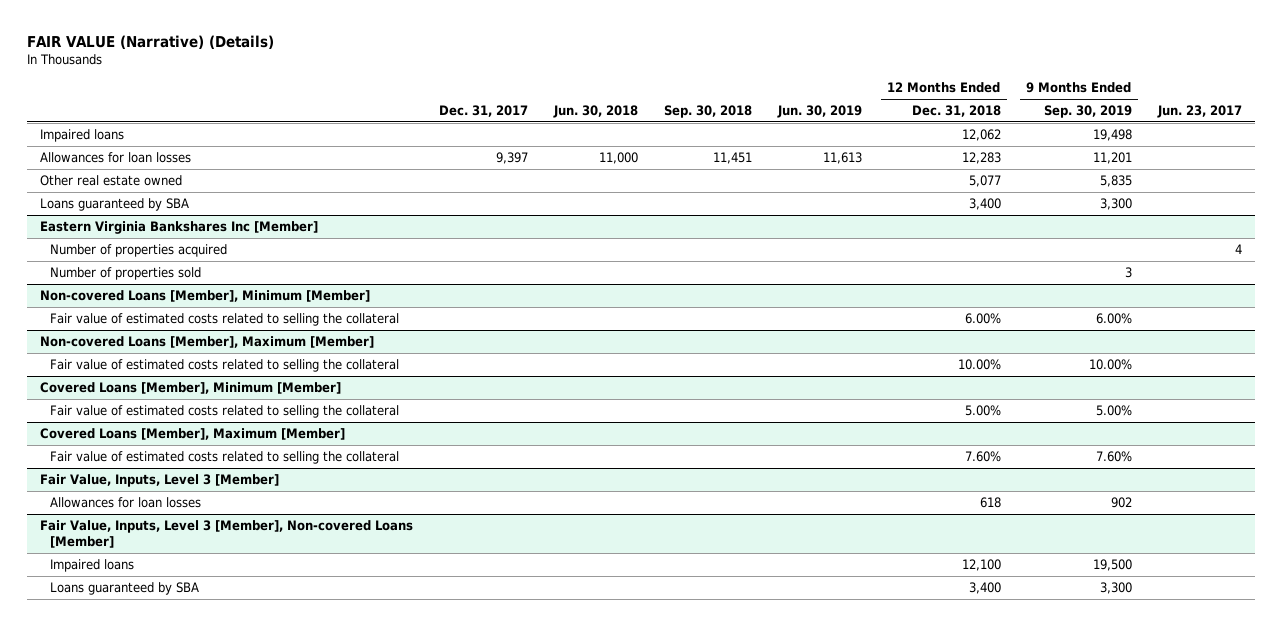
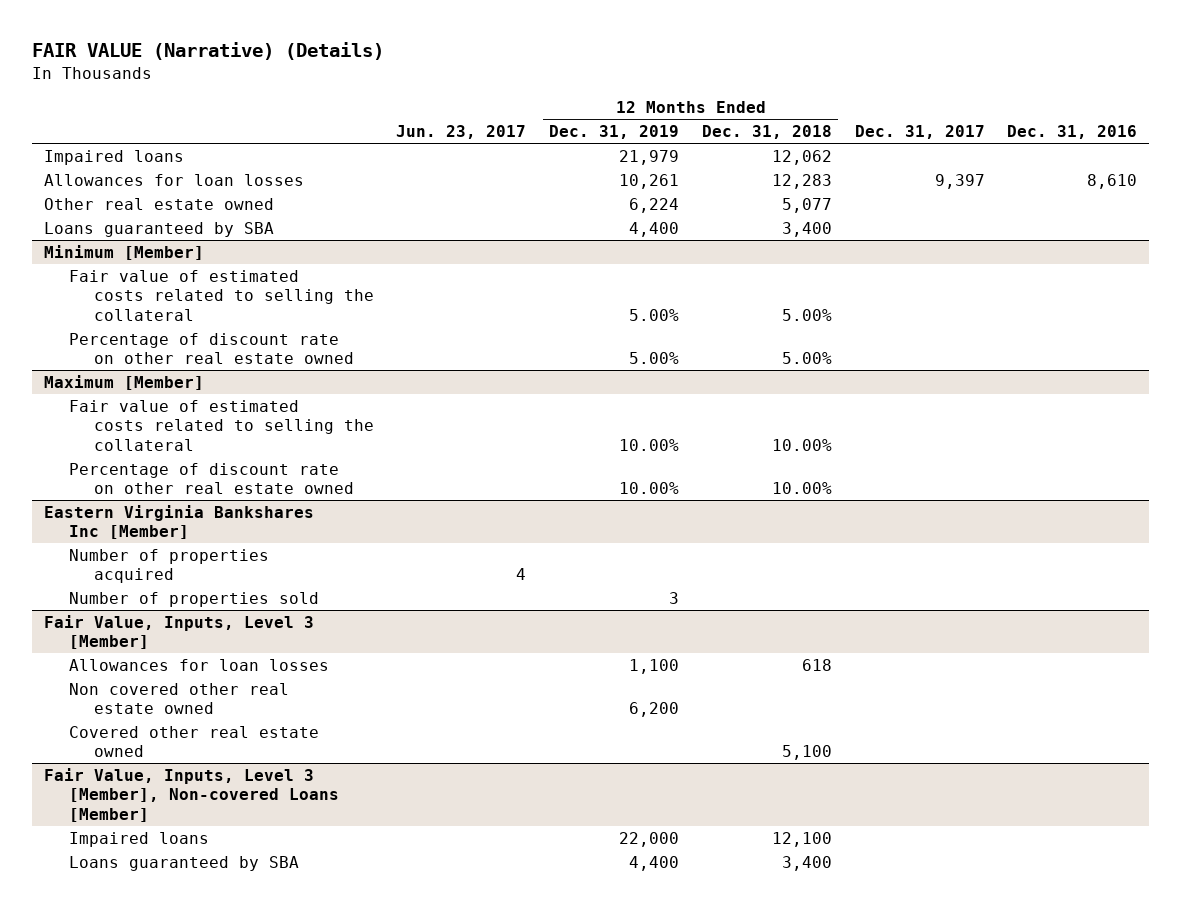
- | Dec. 31, 2017 | Jun. 30, 2018 | Sep. 30, 2018 | Jun. 30, 2019 | 12 Months Ended Dec. 31, 2018 | 9 Months Ended Sep. 30, 2019 | Jun. 23, 2017
+ | Jun. 23, 2017 | 12 Months Ended Dec. 31, 2019 | 12 Months Ended Dec. 31, 2018 | Dec. 31, 2017 | Dec. 31, 2016
+ Minimum [Member]
+ Fair value of estimated costs related to selling the collateral | | 5.00% | 5.00% | |
+ Percentage of discount rate on other real estate owned | | 5.00% | 5.00% | |
+ Maximum [Member]
+ Fair value of estimated costs related to selling the collateral | | 10.00% | 10.00% | |
+ Percentage of discount rate on other real estate owned | | 10.00% | 10.00% | |
- Non-covered Loans [Member], Minimum [Member]
- Fair value of estimated costs related to selling the collateral | | | | | 6.00% | 6.00% |
- Non-covered Loans [Member], Maximum [Member]
- Fair value of estimated costs related to selling the collateral | | | | | 10.00% | 10.00% |
- Covered Loans [Member], Minimum [Member]
- Fair value of estimated costs related to selling the collateral | | | | | 5.00% | 5.00% |
- Covered Loans [Member], Maximum [Member]
- Fair value of estimated costs related to selling the collateral | | | | | 7.60% | 7.60% |
@ Fair Value, Inputs, Level 3 [Member]
+ Non covered other real estate owned | | 6,200 | | |
+ Covered other real estate owned | | | 5,100 | |

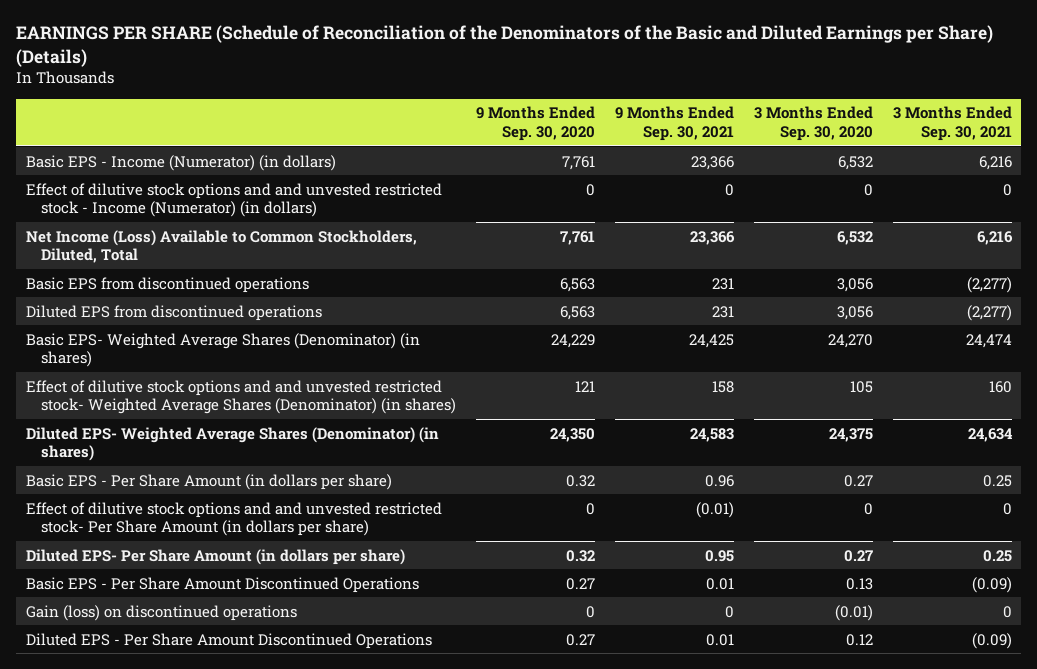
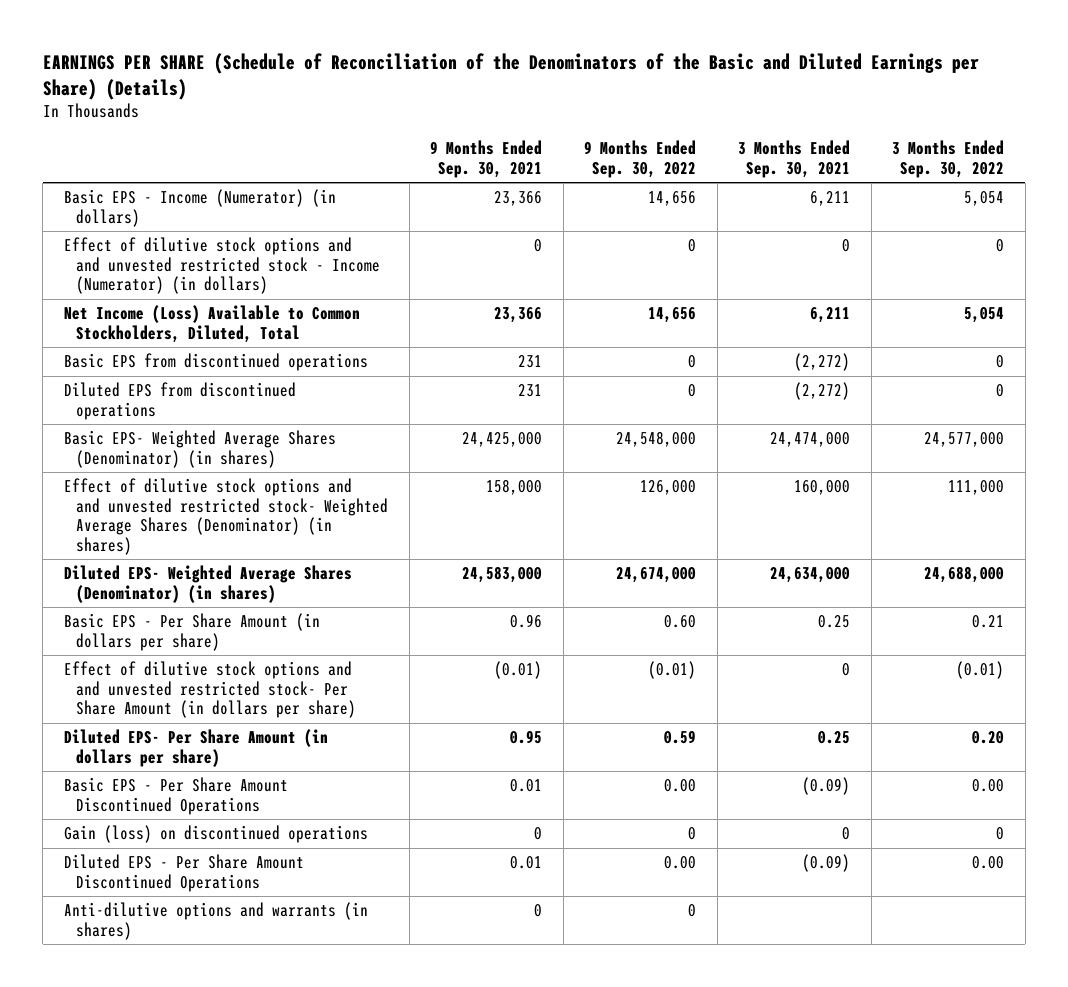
- | 9 Months Ended Sep. 30, 2020 | 9 Months Ended Sep. 30, 2021 | 3 Months Ended Sep. 30, 2020 | 3 Months Ended Sep. 30, 2021
+ | 9 Months Ended Sep. 30, 2021 | 9 Months Ended Sep. 30, 2022 | 3 Months Ended Sep. 30, 2021 | 3 Months Ended Sep. 30, 2022
- Basic EPS - Income (Numerator) (in dollars) | 7,761 | 23,366 | 6,532 | 6,216
+ Basic EPS - Income (Numerator) (in dollars) | 23,366 | 14,656 | 6,211 | 5,054
- Net Income (Loss) Available to Common Stockholders, Diluted, Total | 7,761 | 23,366 | 6,532 | 6,216
- Basic EPS from discontinued operations | 6,563 | 231 | 3,056 | (2,277)
- Diluted EPS from discontinued operations | 6,563 | 231 | 3,056 | (2,277)
- Basic EPS- Weighted Average Shares (Denominator) (in shares) | 24,229 | 24,425 | 24,270 | 24,474
- Effect of dilutive stock options and and unvested restricted stock- Weighted Average Shares (Denominator) (in shares) | 121 | 158 | 105 | 160
- Diluted EPS- Weighted Average Shares (Denominator) (in shares) | 24,350 | 24,583 | 24,375 | 24,634
+ Net Income (Loss) Available to Common Stockholders, Diluted, Total | 23,366 | 14,656 | 6,211 | 5,054
+ Basic EPS from discontinued operations | 231 | 0 | (2,272) | 0
+ Diluted EPS from discontinued operations | 231 | 0 | (2,272) | 0
+ Basic EPS- Weighted Average Shares (Denominator) (in shares) | 24,425,000 | 24,548,000 | 24,474,000 | 24,577,000
+ Effect of dilutive stock options and and unvested restricted stock- Weighted Average Shares (Denominator) (in shares) | 158,000 | 126,000 | 160,000 | 111,000
+ Diluted EPS- Weighted Average Shares (Denominator) (in shares) | 24,583,000 | 24,674,000 | 24,634,000 | 24,688,000
+ Anti-dilutive options and warrants (in shares) | 0 | 0 | |

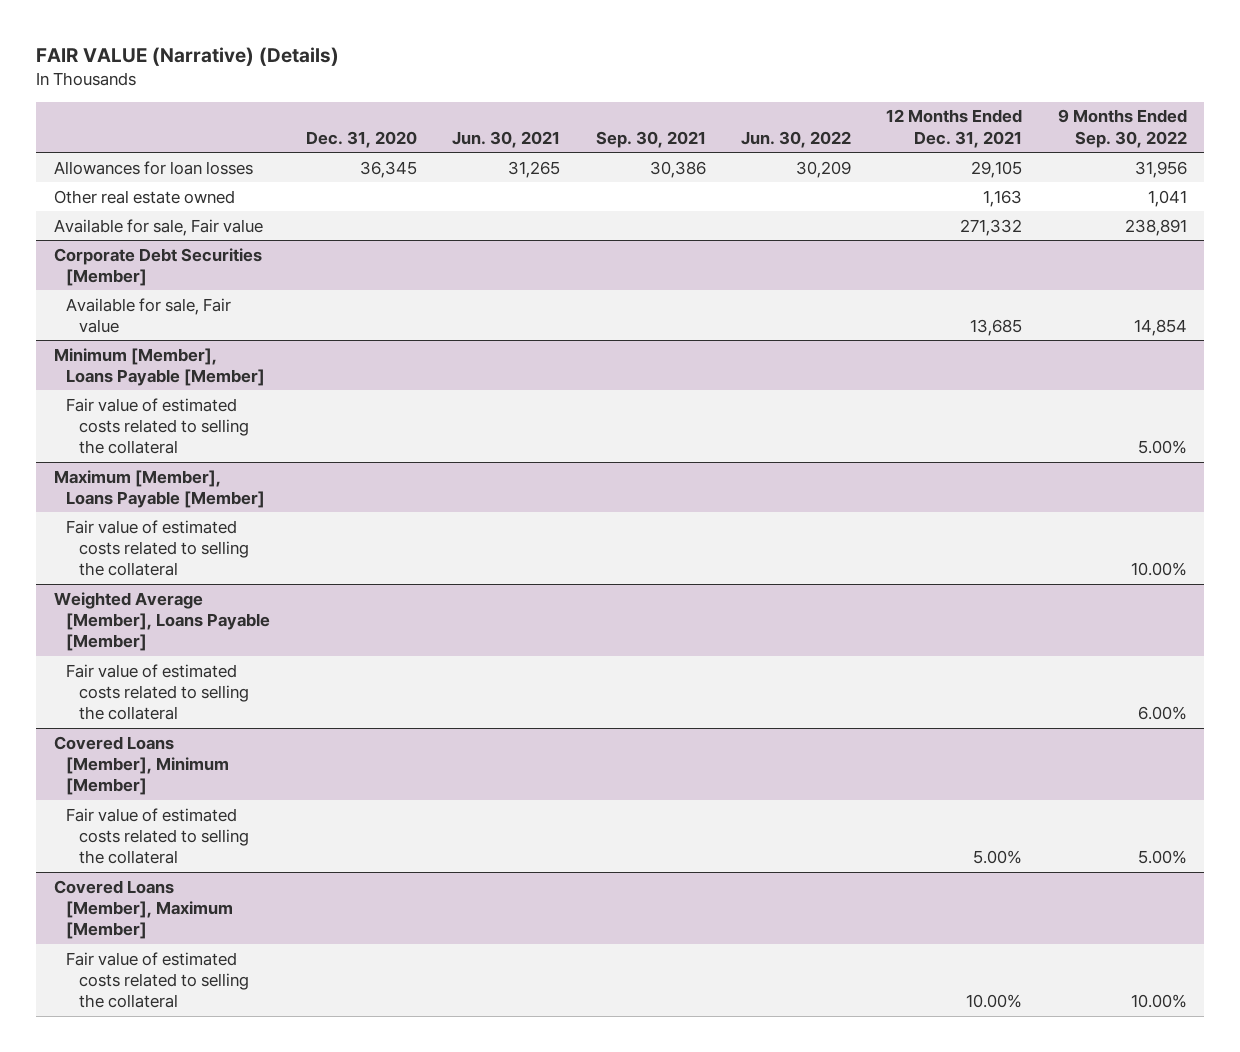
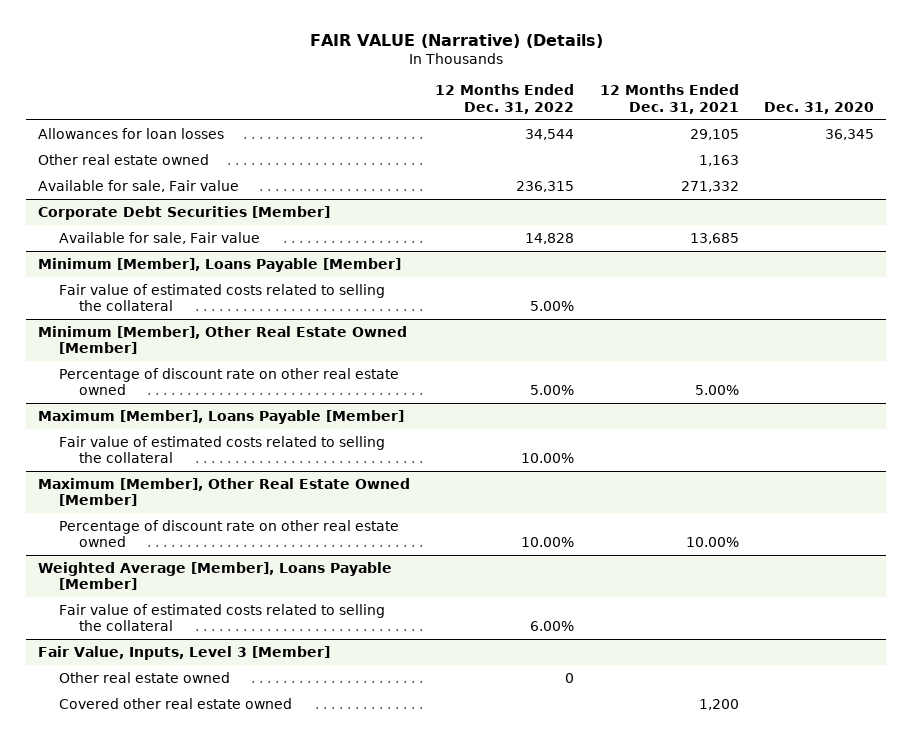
- | Dec. 31, 2020 | Jun. 30, 2021 | Sep. 30, 2021 | Jun. 30, 2022 | 12 Months Ended Dec. 31, 2021 | 9 Months Ended Sep. 30, 2022
+ | 12 Months Ended Dec. 31, 2022 | 12 Months Ended Dec. 31, 2021 | Dec. 31, 2020
+ Minimum [Member], Other Real Estate Owned [Member]
+ Percentage of discount rate on other real estate owned | 5.00% | 5.00% |
+ Maximum [Member], Other Real Estate Owned [Member]
+ Percentage of discount rate on other real estate owned | 10.00% | 10.00% |
- Covered Loans [Member], Minimum [Member]
- Fair value of estimated costs related to selling the collateral | | | | | 5.00% | 5.00%
- Covered Loans [Member], Maximum [Member]
- Fair value of estimated costs related to selling the collateral | | | | | 10.00% | 10.00%
+ Fair Value, Inputs, Level 3 [Member]
+ Other real estate owned | 0 | |
+ Covered other real estate owned | | 1,200 |

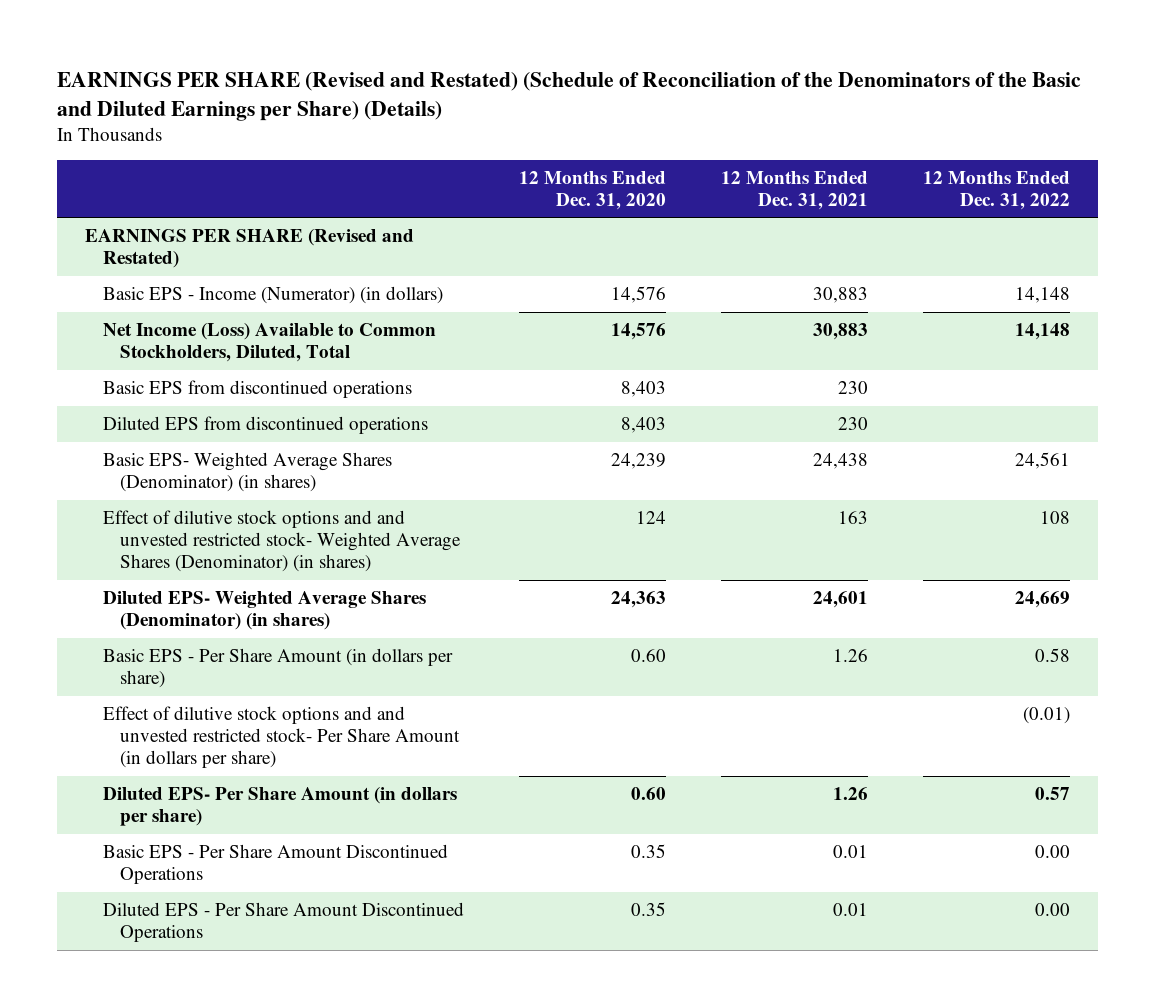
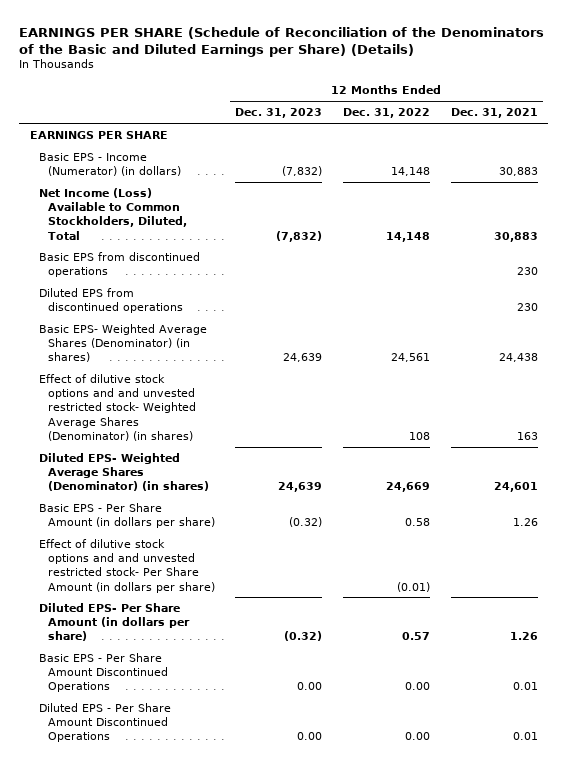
- EARNINGS PER SHARE (Revised and Restated) (Schedule of Reconciliation of the Denominators of the Basic and Diluted Earnings per Share) (Details)
+ EARNINGS PER SHARE (Schedule of Reconciliation of the Denominators of the Basic and Diluted Earnings per Share) (Details)
- | 12 Months Ended Dec. 31, 2020 | 12 Months Ended Dec. 31, 2021 | 12 Months Ended Dec. 31, 2022
+ | 12 Months Ended Dec. 31, 2023 | 12 Months Ended Dec. 31, 2022 | 12 Months Ended Dec. 31, 2021
- EARNINGS PER SHARE (Revised and Restated)
+ EARNINGS PER SHARE

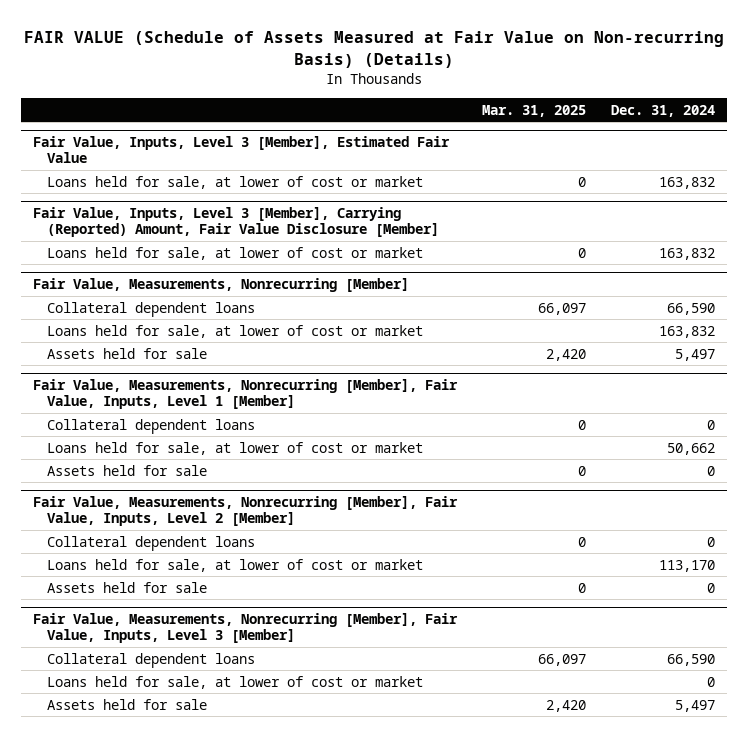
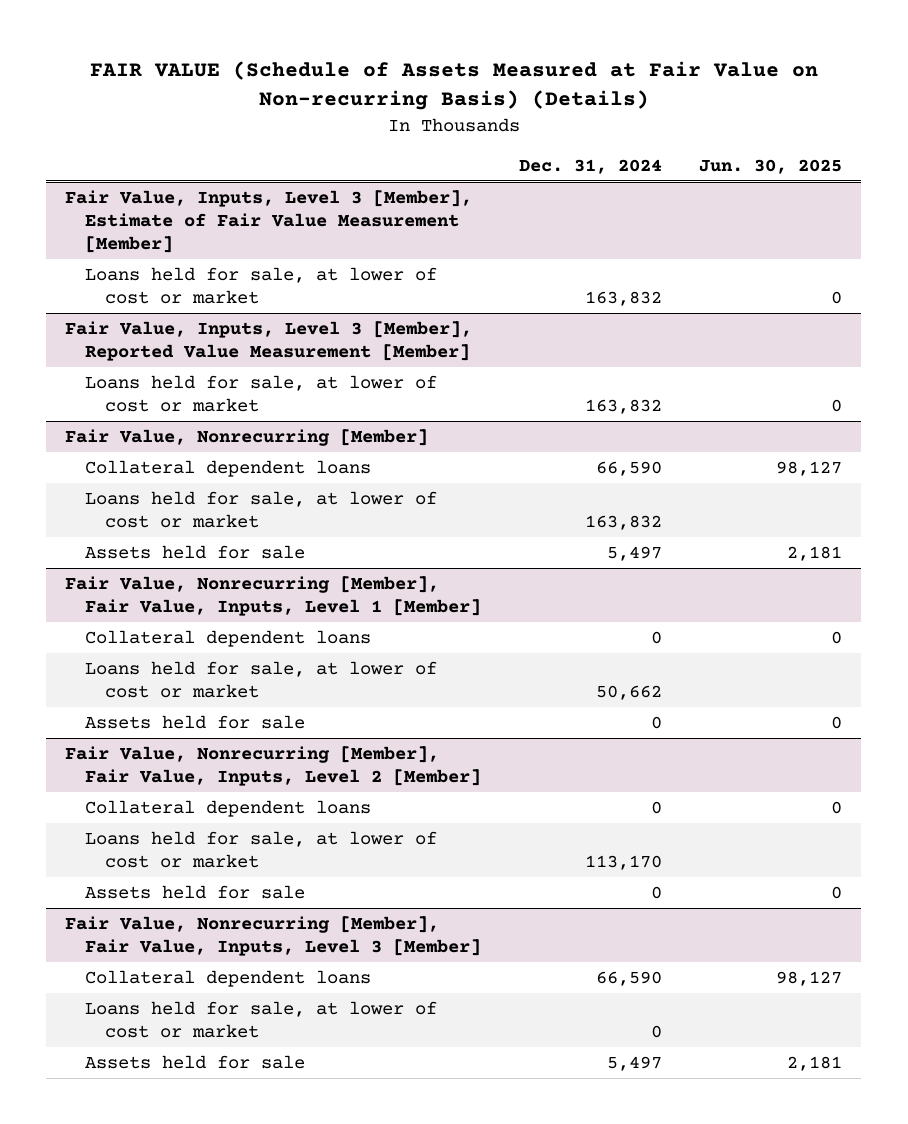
- | Mar. 31, 2025 | Dec. 31, 2024
+ | Dec. 31, 2024 | Jun. 30, 2025
- Fair Value, Inputs, Level 3 [Member], Estimated Fair Value
+ Fair Value, Inputs, Level 3 [Member], Estimate of Fair Value Measurement [Member]
- Fair Value, Inputs, Level 3 [Member], Carrying (Reported) Amount, Fair Value Disclosure [Member]
+ Fair Value, Inputs, Level 3 [Member], Reported Value Measurement [Member]
- Fair Value, Measurements, Nonrecurring [Member]
+ Fair Value, Nonrecurring [Member]
- Fair Value, Measurements, Nonrecurring [Member], Fair Value, Inputs, Level 1 [Member]
+ Fair Value, Nonrecurring [Member], Fair Value, Inputs, Level 1 [Member]
- Fair Value, Measurements, Nonrecurring [Member], Fair Value, Inputs, Level 2 [Member]
+ Fair Value, Nonrecurring [Member], Fair Value, Inputs, Level 2 [Member]
- Fair Value, Measurements, Nonrecurring [Member], Fair Value, Inputs, Level 3 [Member]
+ Fair Value, Nonrecurring [Member], Fair Value, Inputs, Level 3 [Member]

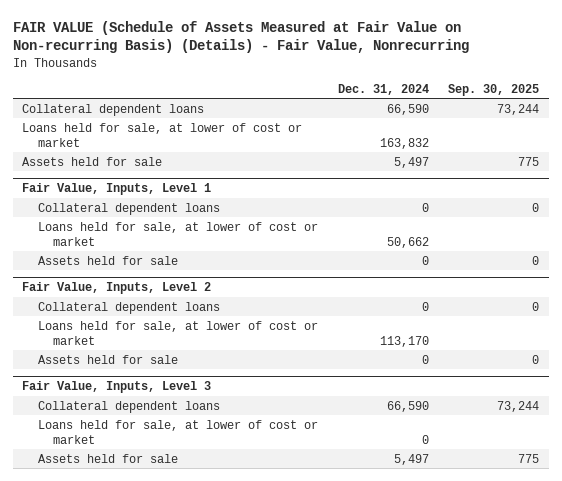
- FAIR VALUE (Schedule of Assets Measured at Fair Value on Non-recurring Basis) (Details)
+ FAIR VALUE (Schedule of Assets Measured at Fair Value on Non-recurring Basis) (Details) - Fair Value, Nonrecurring
- | Dec. 31, 2024 | Jun. 30, 2025
+ | Dec. 31, 2024 | Sep. 30, 2025
- Fair Value, Inputs, Level 3 [Member], Estimate of Fair Value Measurement [Member]
- Loans held for sale, at lower of cost or market | 163,832 | 0
- Fair Value, Inputs, Level 3 [Member], Reported Value Measurement [Member]
- Loans held for sale, at lower of cost or market | 163,832 | 0
- Fair Value, Nonrecurring [Member]
- Fair Value, Nonrecurring [Member], Fair Value, Inputs, Level 1 [Member]
+ Fair Value, Inputs, Level 1
- Fair Value, Nonrecurring [Member], Fair Value, Inputs, Level 2 [Member]
+ Fair Value, Inputs, Level 2
- Fair Value, Nonrecurring [Member], Fair Value, Inputs, Level 3 [Member]
+ Fair Value, Inputs, Level 3

